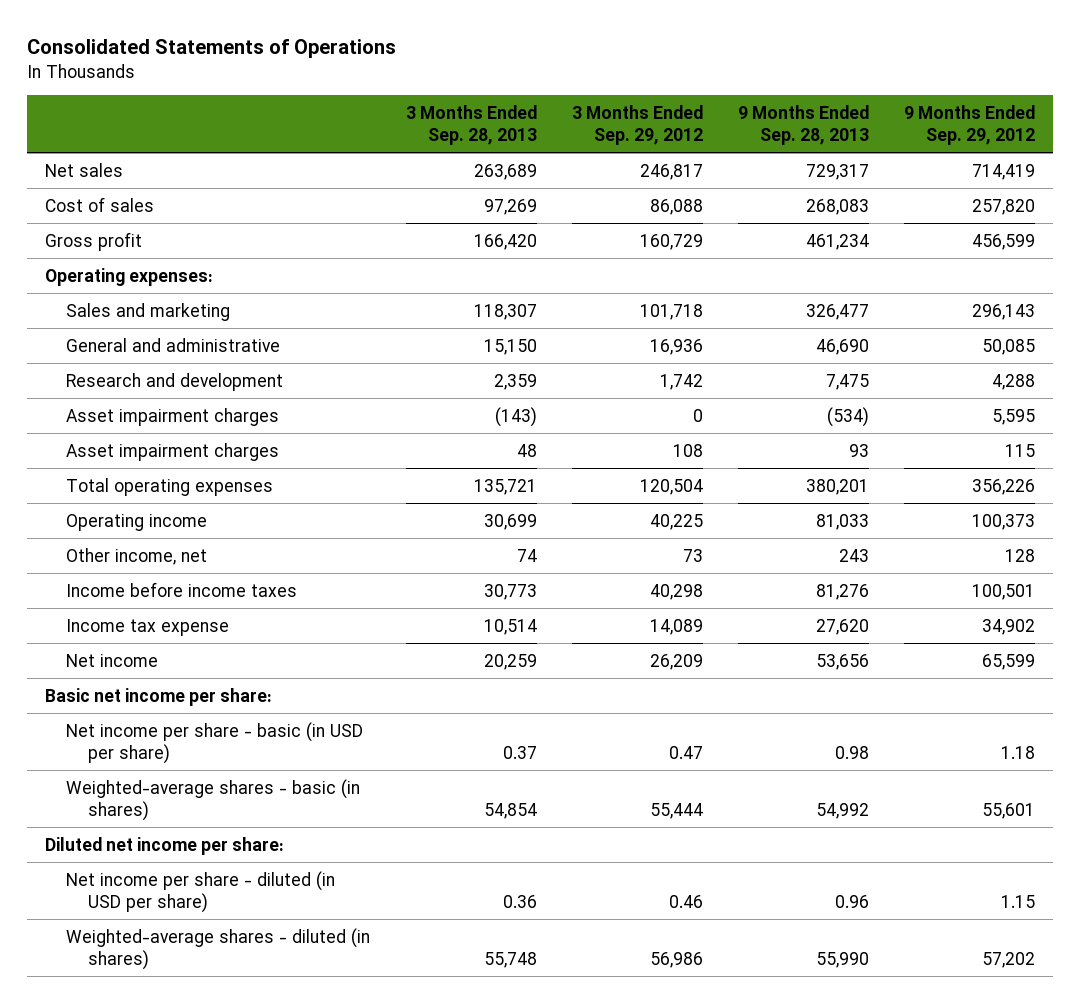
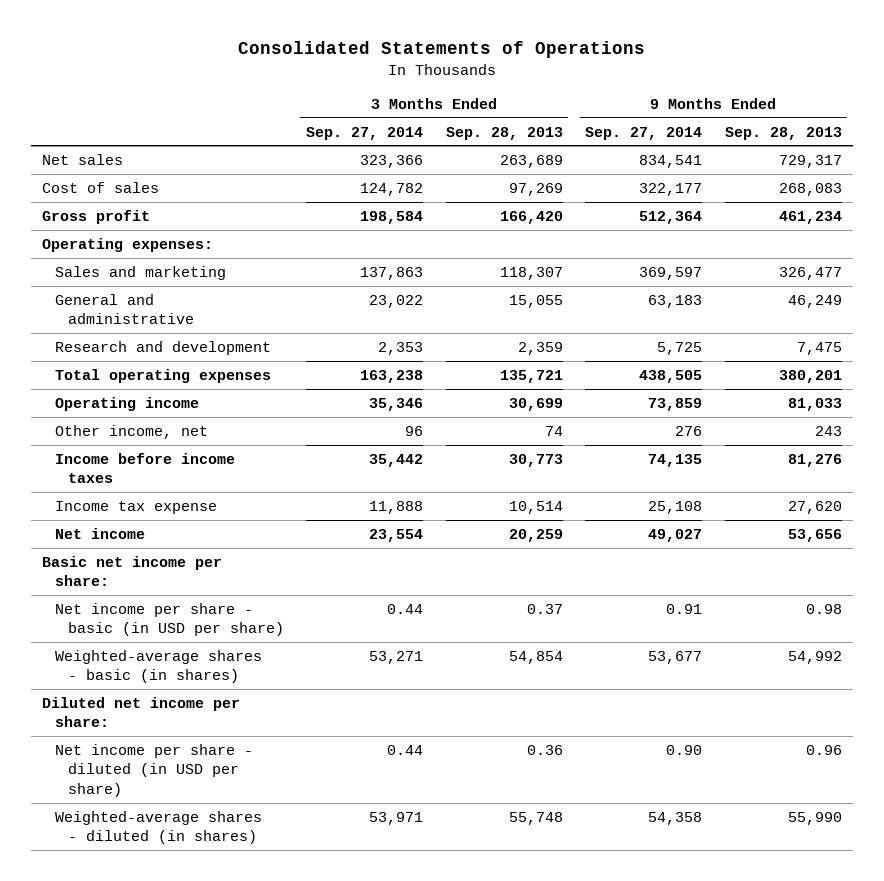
- | 3 Months Ended Sep. 28, 2013 | 3 Months Ended Sep. 29, 2012 | 9 Months Ended Sep. 28, 2013 | 9 Months Ended Sep. 29, 2012
+ | 3 Months Ended Sep. 27, 2014 | 3 Months Ended Sep. 28, 2013 | 9 Months Ended Sep. 27, 2014 | 9 Months Ended Sep. 28, 2013
- General and administrative | 15,150 | 16,936 | 46,690 | 50,085
+ General and administrative | 23,022 | 15,055 | 63,183 | 46,249
- Asset impairment charges | (143) | 0 | (534) | 5,595
- Asset impairment charges | 48 | 108 | 93 | 115

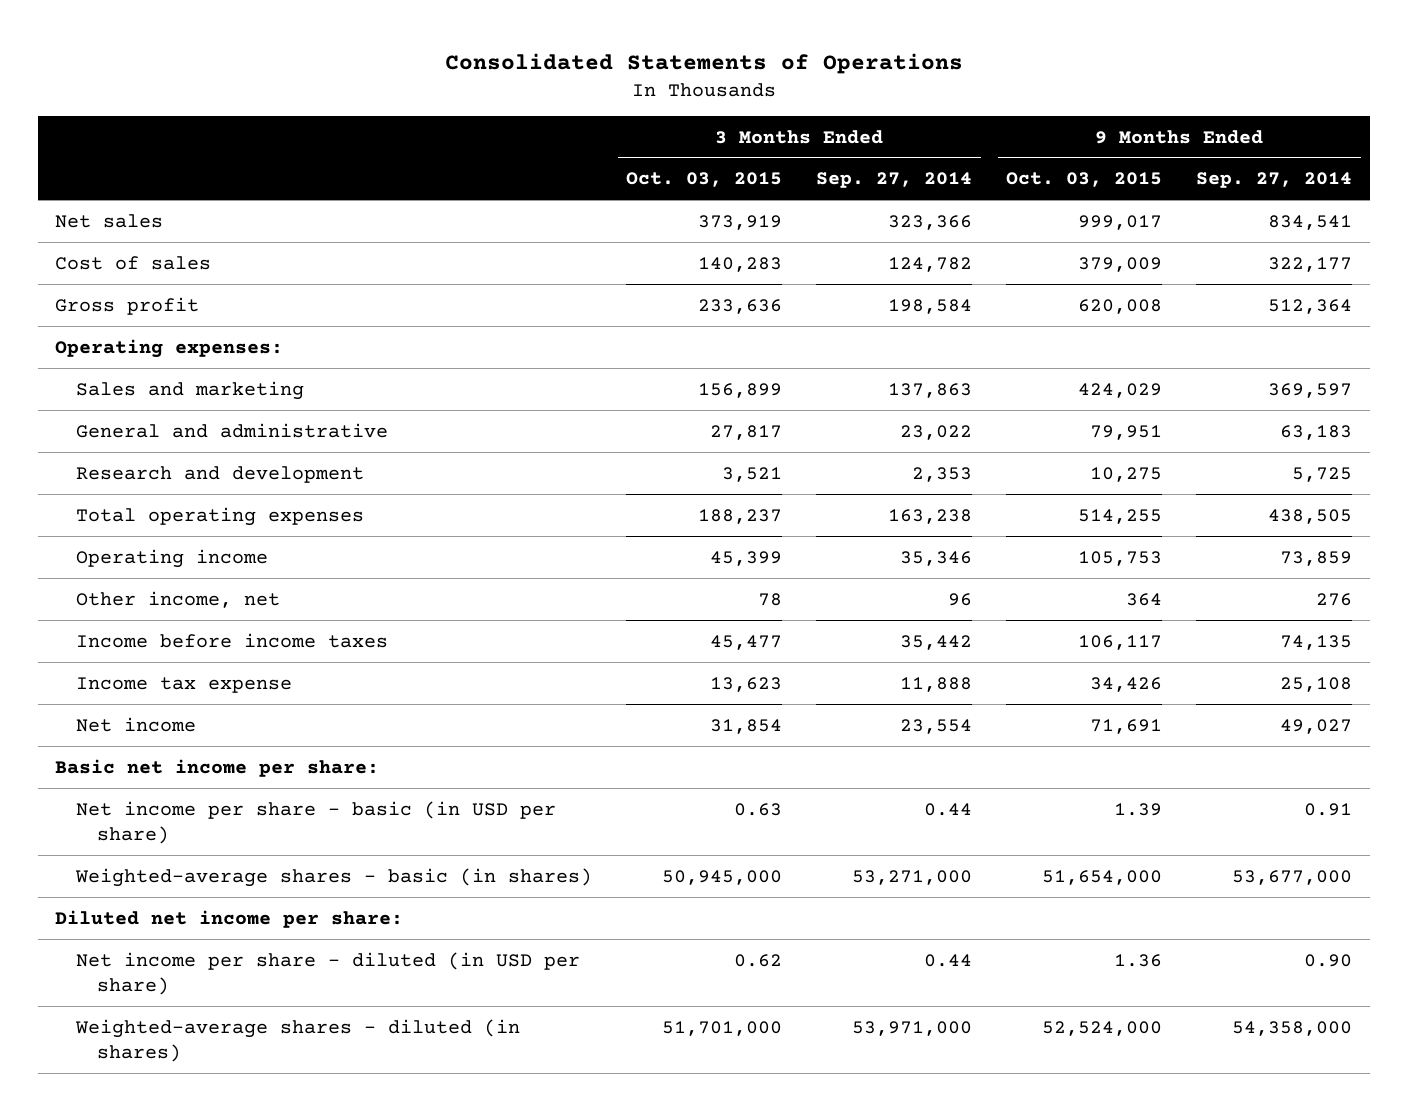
- | 3 Months Ended Sep. 27, 2014 | 3 Months Ended Sep. 28, 2013 | 9 Months Ended Sep. 27, 2014 | 9 Months Ended Sep. 28, 2013
+ | 3 Months Ended Oct. 03, 2015 | 3 Months Ended Sep. 27, 2014 | 9 Months Ended Oct. 03, 2015 | 9 Months Ended Sep. 27, 2014
- Weighted-average shares - basic (in shares) | 53,271 | 54,854 | 53,677 | 54,992
+ Weighted-average shares - basic (in shares) | 50,945,000 | 53,271,000 | 51,654,000 | 53,677,000
- Weighted-average shares - diluted (in shares) | 53,971 | 55,748 | 54,358 | 55,990
+ Weighted-average shares - diluted (in shares) | 51,701,000 | 53,971,000 | 52,524,000 | 54,358,000

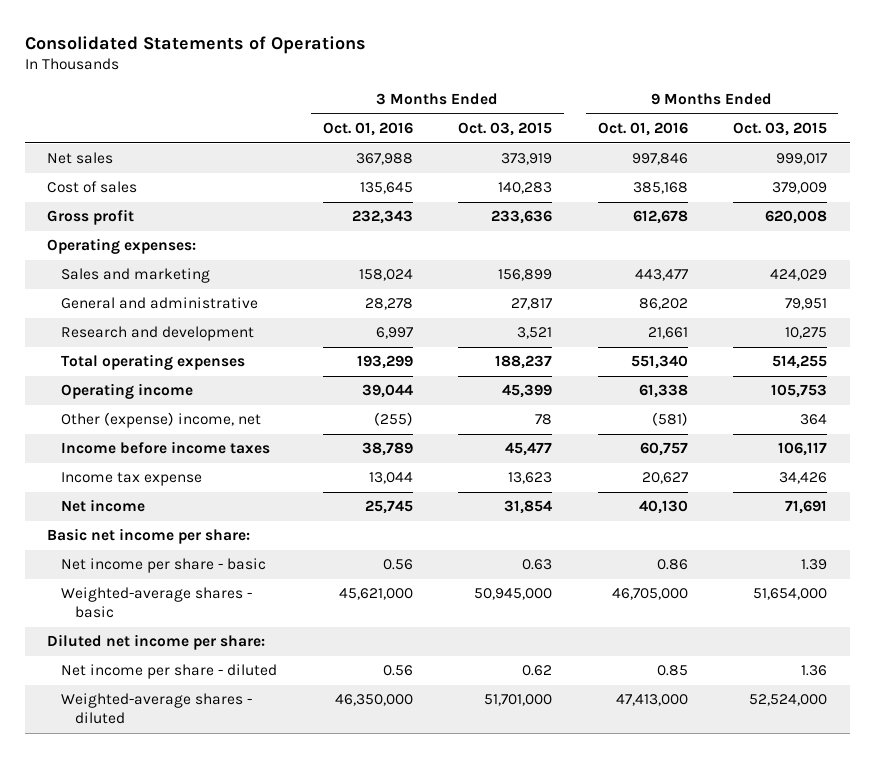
- | 3 Months Ended Oct. 03, 2015 | 3 Months Ended Sep. 27, 2014 | 9 Months Ended Oct. 03, 2015 | 9 Months Ended Sep. 27, 2014
+ | 3 Months Ended Oct. 01, 2016 | 3 Months Ended Oct. 03, 2015 | 9 Months Ended Oct. 01, 2016 | 9 Months Ended Oct. 03, 2015
- Other income, net | 78 | 96 | 364 | 276
+ Other (expense) income, net | (255) | 78 | (581) | 364
- Net income per share - basic (in USD per share) | 0.63 | 0.44 | 1.39 | 0.91
- Weighted-average shares - basic (in shares) | 50,945,000 | 53,271,000 | 51,654,000 | 53,677,000
+ Net income per share - basic | 0.56 | 0.63 | 0.86 | 1.39
+ Weighted-average shares - basic | 45,621,000 | 50,945,000 | 46,705,000 | 51,654,000
- Net income per share - diluted (in USD per share) | 0.62 | 0.44 | 1.36 | 0.90
- Weighted-average shares - diluted (in shares) | 51,701,000 | 53,971,000 | 52,524,000 | 54,358,000
+ Net income per share - diluted | 0.56 | 0.62 | 0.85 | 1.36
+ Weighted-average shares - diluted | 46,350,000 | 51,701,000 | 47,413,000 | 52,524,000

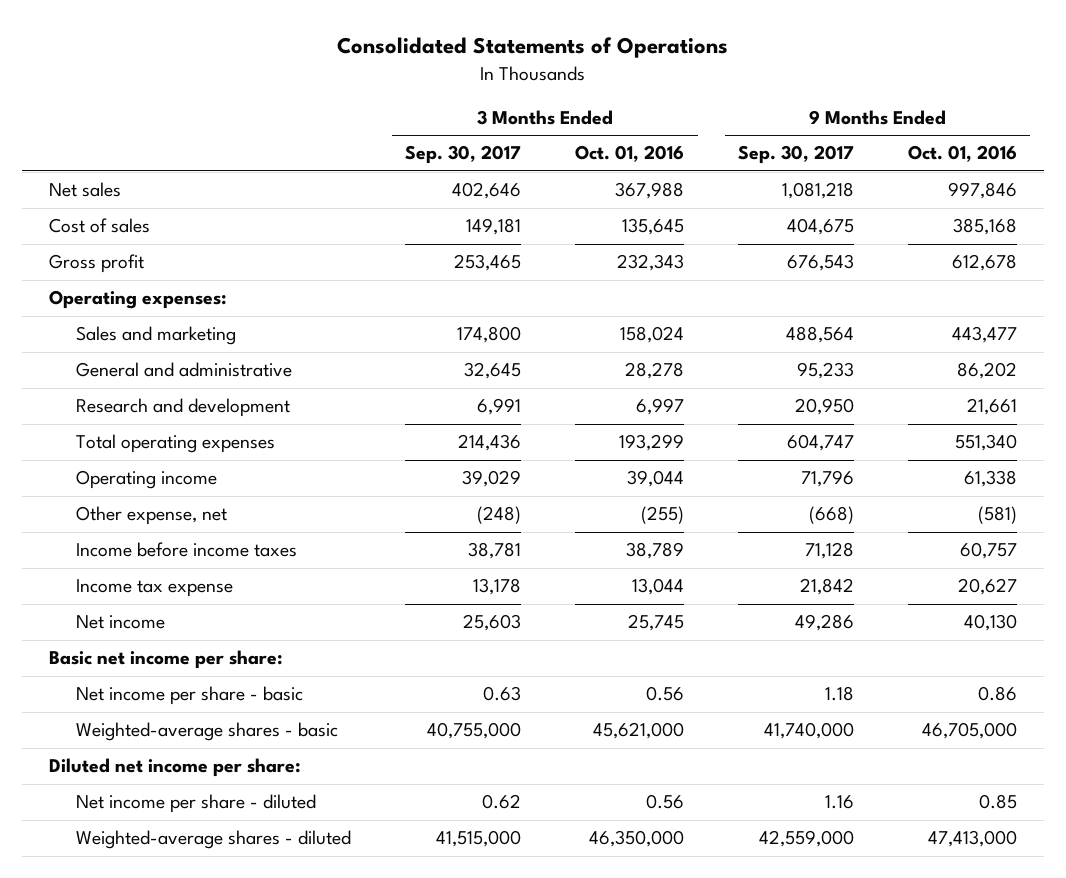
- | 3 Months Ended Oct. 01, 2016 | 3 Months Ended Oct. 03, 2015 | 9 Months Ended Oct. 01, 2016 | 9 Months Ended Oct. 03, 2015
+ | 3 Months Ended Sep. 30, 2017 | 3 Months Ended Oct. 01, 2016 | 9 Months Ended Sep. 30, 2017 | 9 Months Ended Oct. 01, 2016
- Other (expense) income, net | (255) | 78 | (581) | 364
+ Other expense, net | (248) | (255) | (668) | (581)

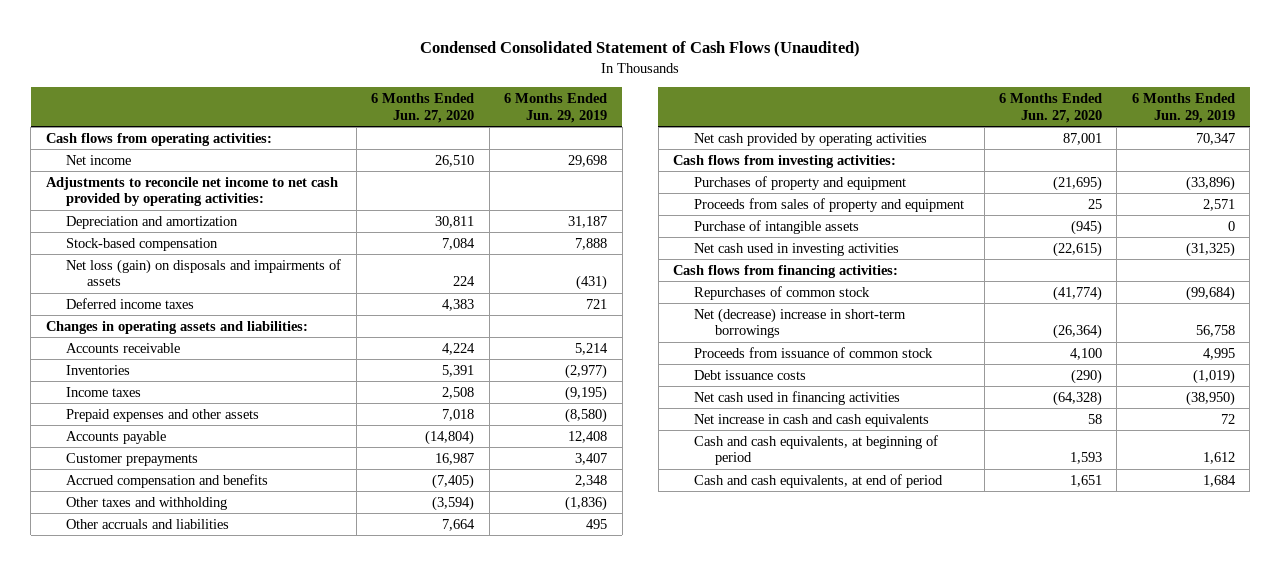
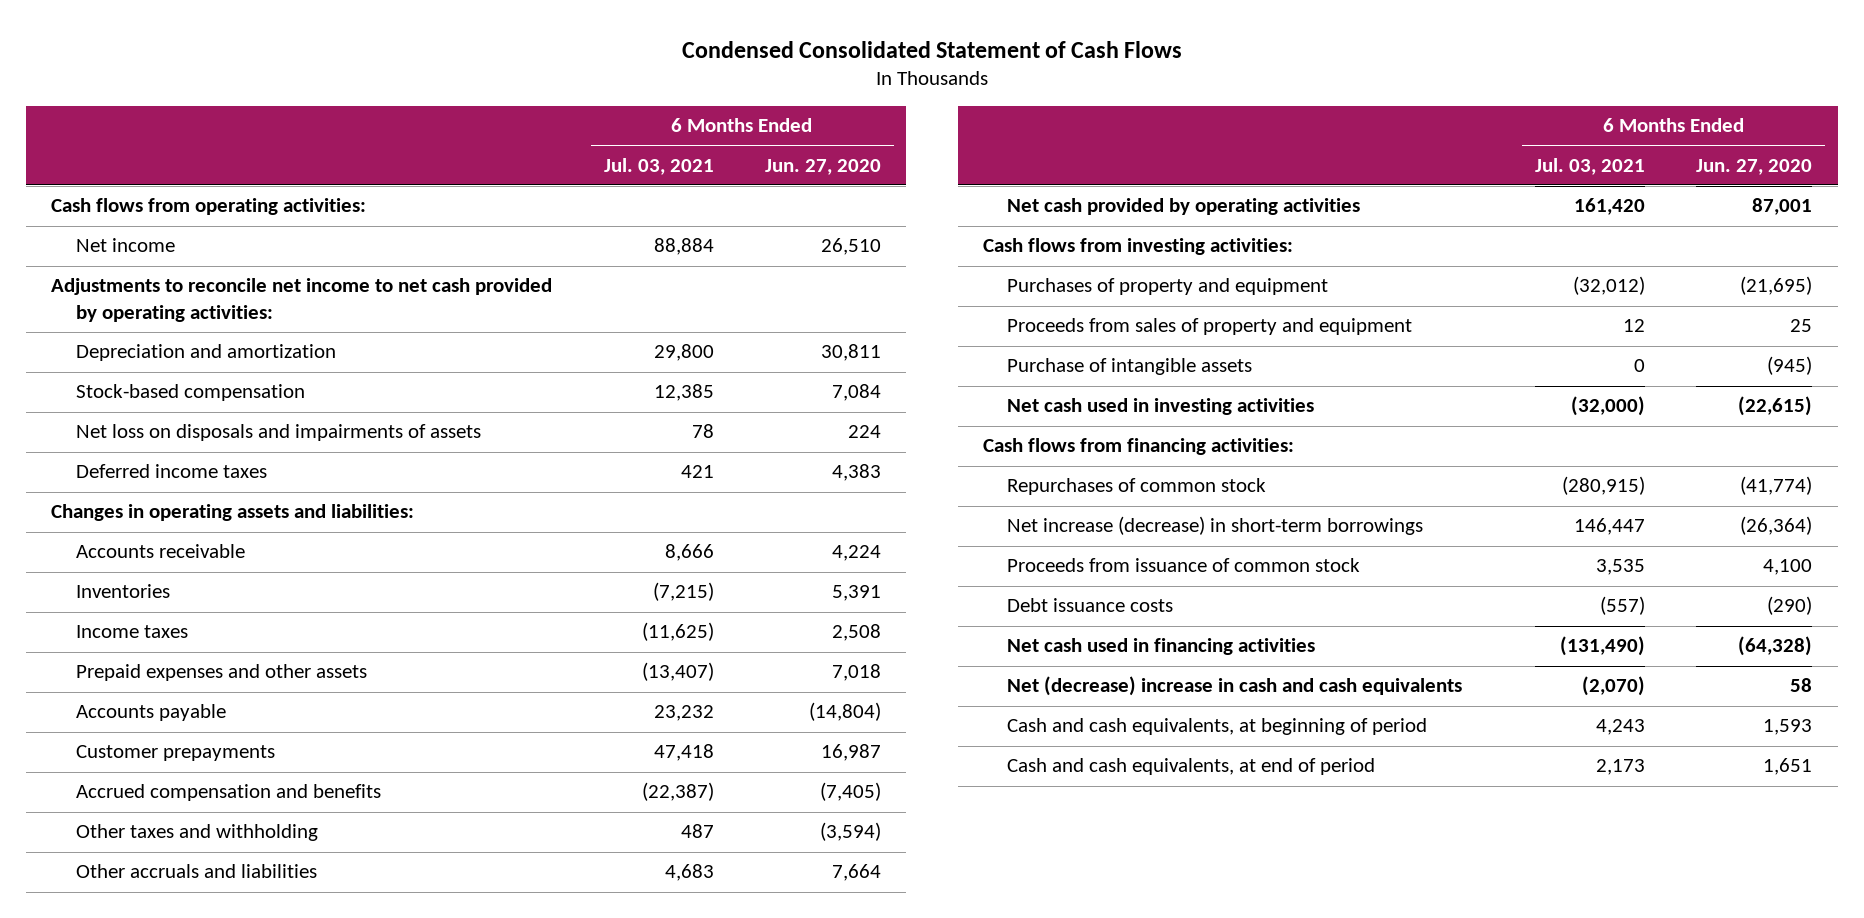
- Condensed Consolidated Statement of Cash Flows (Unaudited)
+ Condensed Consolidated Statement of Cash Flows
- | 6 Months Ended Jun. 27, 2020 | 6 Months Ended Jun. 29, 2019
+ | 6 Months Ended Jul. 03, 2021 | 6 Months Ended Jun. 27, 2020
- Net loss (gain) on disposals and impairments of assets | 224 | (431)
+ Net loss on disposals and impairments of assets | 78 | 224
- Net (decrease) increase in short-term borrowings | (26,364) | 56,758
+ Net increase (decrease) in short-term borrowings | 146,447 | (26,364)
- Net increase in cash and cash equivalents | 58 | 72
+ Net (decrease) increase in cash and cash equivalents | (2,070) | 58

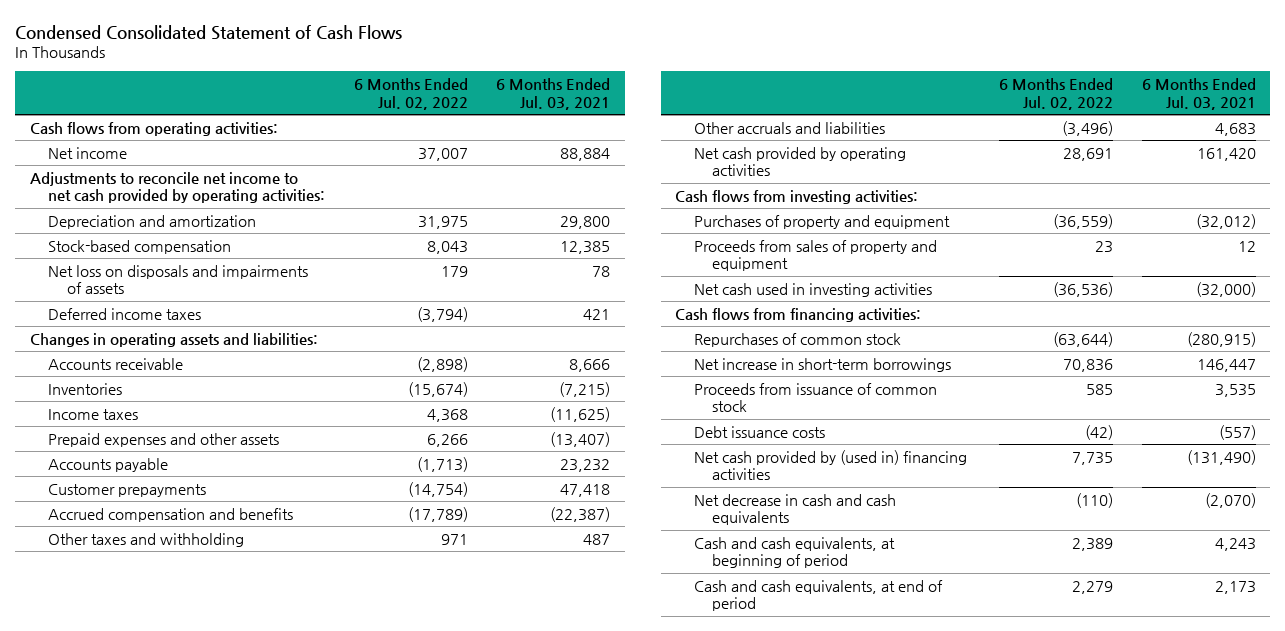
- | 6 Months Ended Jul. 03, 2021 | 6 Months Ended Jun. 27, 2020
+ | 6 Months Ended Jul. 02, 2022 | 6 Months Ended Jul. 03, 2021
- Purchase of intangible assets | 0 | (945)
- Net increase (decrease) in short-term borrowings | 146,447 | (26,364)
+ Net increase in short-term borrowings | 70,836 | 146,447
- Net cash used in financing activities | (131,490) | (64,328)
- Net (decrease) increase in cash and cash equivalents | (2,070) | 58
+ Net cash provided by (used in) financing activities | 7,735 | (131,490)
+ Net decrease in cash and cash equivalents | (110) | (2,070)

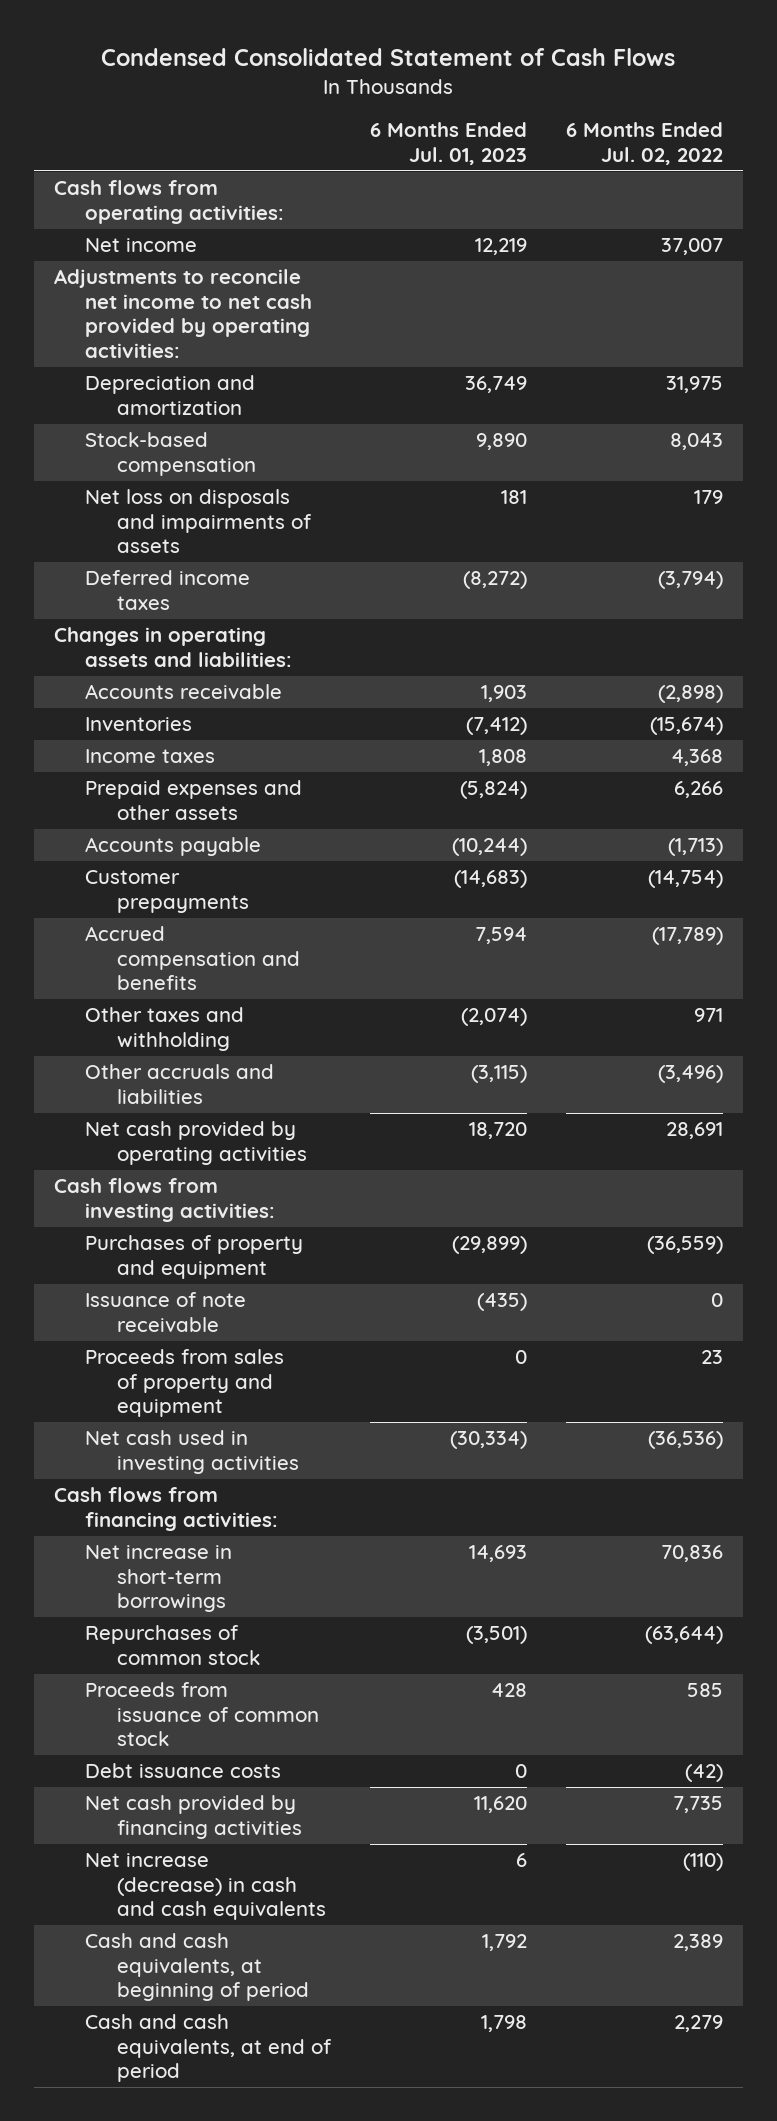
- | 6 Months Ended Jul. 02, 2022 | 6 Months Ended Jul. 03, 2021
+ | 6 Months Ended Jul. 01, 2023 | 6 Months Ended Jul. 02, 2022
+ Issuance of note receivable | (435) | 0
moved down: Repurchases of common stock | (3,501) | (63,644)
- Net cash provided by (used in) financing activities | 7,735 | (131,490)
- Net decrease in cash and cash equivalents | (110) | (2,070)
+ Net cash provided by financing activities | 11,620 | 7,735
+ Net increase (decrease) in cash and cash equivalents | 6 | (110)

